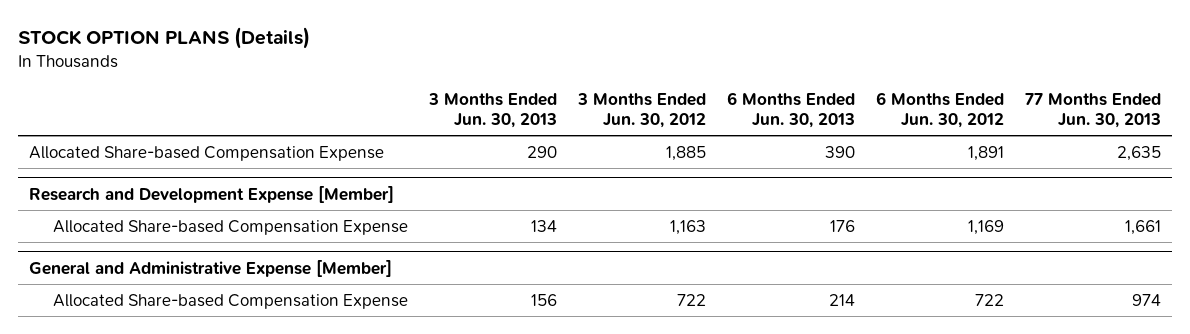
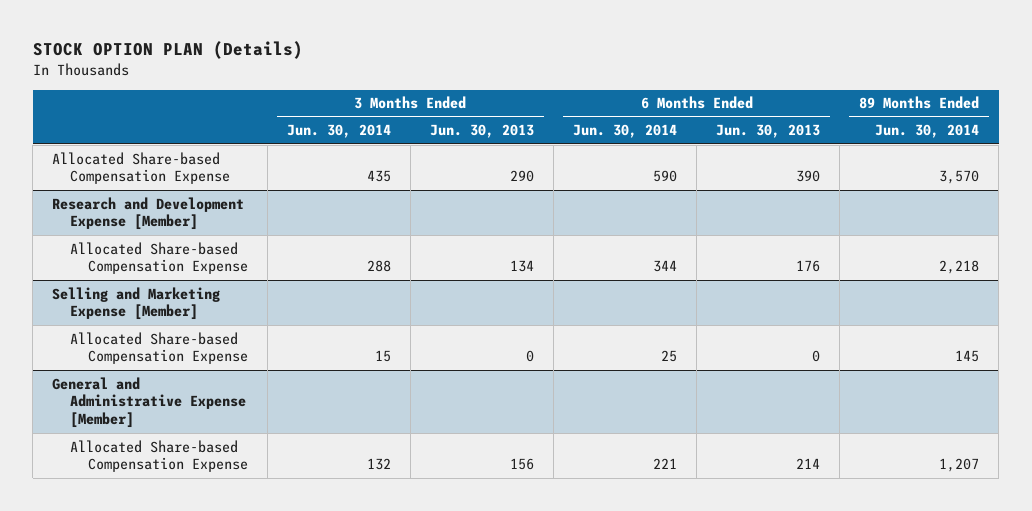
- STOCK OPTION PLANS (Details)
+ STOCK OPTION PLAN (Details)
- | 3 Months Ended Jun. 30, 2013 | 3 Months Ended Jun. 30, 2012 | 6 Months Ended Jun. 30, 2013 | 6 Months Ended Jun. 30, 2012 | 77 Months Ended Jun. 30, 2013
+ | 3 Months Ended Jun. 30, 2014 | 3 Months Ended Jun. 30, 2013 | 6 Months Ended Jun. 30, 2014 | 6 Months Ended Jun. 30, 2013 | 89 Months Ended Jun. 30, 2014
+ Selling and Marketing Expense [Member]
+ Allocated Share-based Compensation Expense | 15 | 0 | 25 | 0 | 145

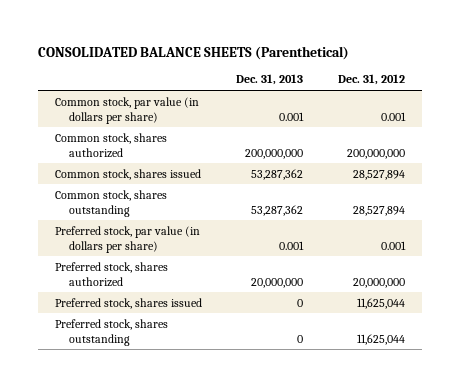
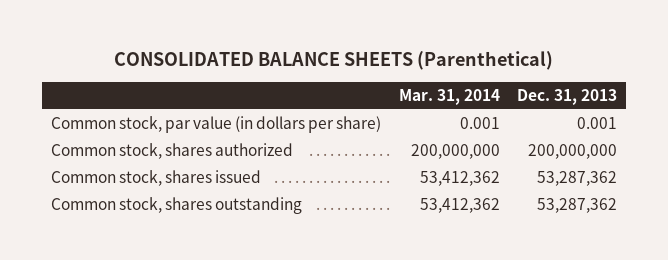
- | Dec. 31, 2013 | Dec. 31, 2012
+ | Mar. 31, 2014 | Dec. 31, 2013
- Preferred stock, par value (in dollars per share) | 0.001 | 0.001
- Preferred stock, shares authorized | 20,000,000 | 20,000,000
- Preferred stock, shares issued | 0 | 11,625,044
- Preferred stock, shares outstanding | 0 | 11,625,044

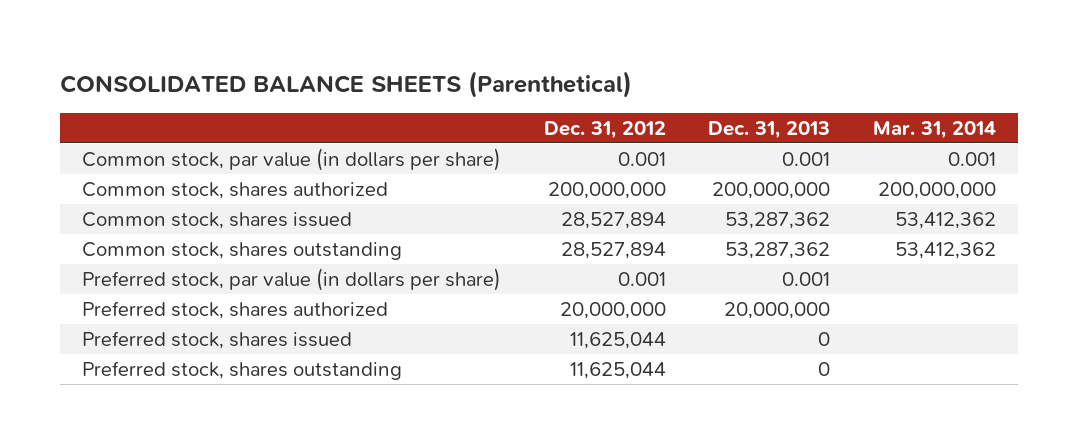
- | Mar. 31, 2014 | Dec. 31, 2013
+ | Dec. 31, 2012 | Dec. 31, 2013 | Mar. 31, 2014
+ Preferred stock, par value (in dollars per share) | 0.001 | 0.001 |
+ Preferred stock, shares authorized | 20,000,000 | 20,000,000 |
+ Preferred stock, shares issued | 11,625,044 | 0 |
+ Preferred stock, shares outstanding | 11,625,044 | 0 |

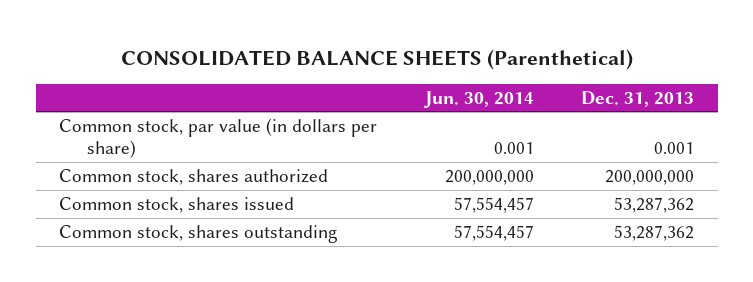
- | Dec. 31, 2012 | Dec. 31, 2013 | Mar. 31, 2014
+ | Jun. 30, 2014 | Dec. 31, 2013
- Preferred stock, par value (in dollars per share) | 0.001 | 0.001 |
- Preferred stock, shares authorized | 20,000,000 | 20,000,000 |
- Preferred stock, shares issued | 11,625,044 | 0 |
- Preferred stock, shares outstanding | 11,625,044 | 0 |

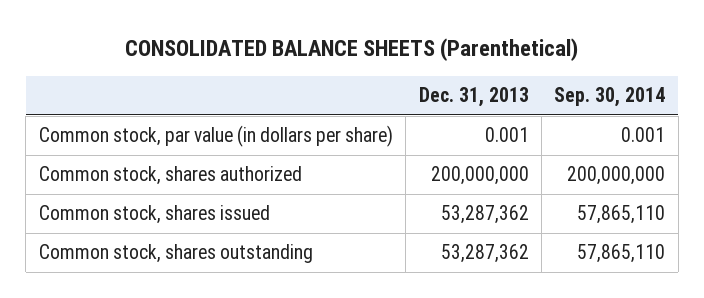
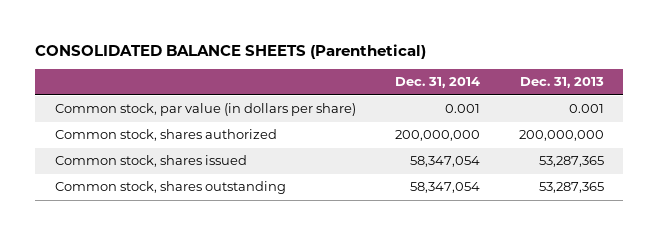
- | Dec. 31, 2013 | Sep. 30, 2014
+ | Dec. 31, 2014 | Dec. 31, 2013
- Common stock, shares issued | 53,287,362 | 57,865,110
- Common stock, shares outstanding | 53,287,362 | 57,865,110
+ Common stock, shares issued | 58,347,054 | 53,287,365
+ Common stock, shares outstanding | 58,347,054 | 53,287,365

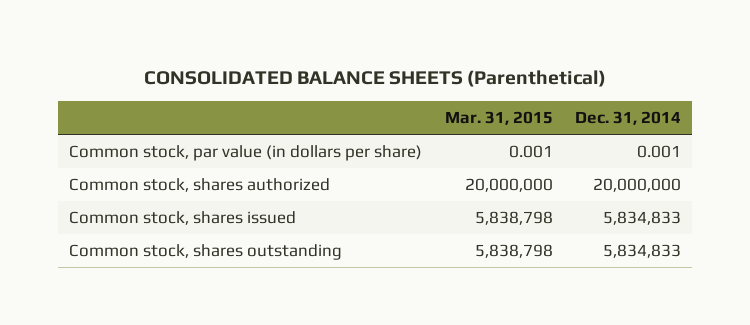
- | Dec. 31, 2014 | Dec. 31, 2013
+ | Mar. 31, 2015 | Dec. 31, 2014
- Common stock, shares authorized | 200,000,000 | 200,000,000
- Common stock, shares issued | 58,347,054 | 53,287,365
- Common stock, shares outstanding | 58,347,054 | 53,287,365
+ Common stock, shares authorized | 20,000,000 | 20,000,000
+ Common stock, shares issued | 5,838,798 | 5,834,833
+ Common stock, shares outstanding | 5,838,798 | 5,834,833

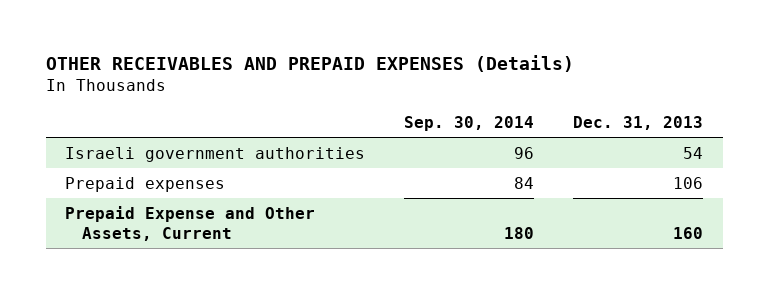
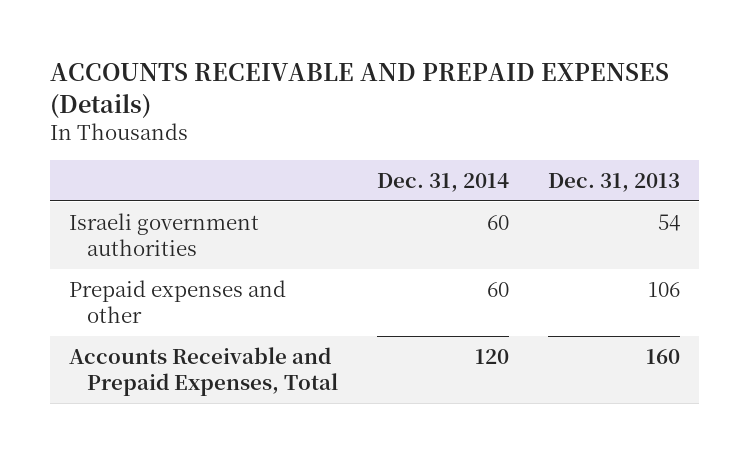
- OTHER RECEIVABLES AND PREPAID EXPENSES (Details)
+ ACCOUNTS RECEIVABLE AND PREPAID EXPENSES (Details)
- | Sep. 30, 2014 | Dec. 31, 2013
+ | Dec. 31, 2014 | Dec. 31, 2013
- Prepaid expenses | 84 | 106
- Prepaid Expense and Other Assets, Current | 180 | 160
+ Prepaid expenses and other | 60 | 106
+ Accounts Receivable and Prepaid Expenses, Total | 120 | 160

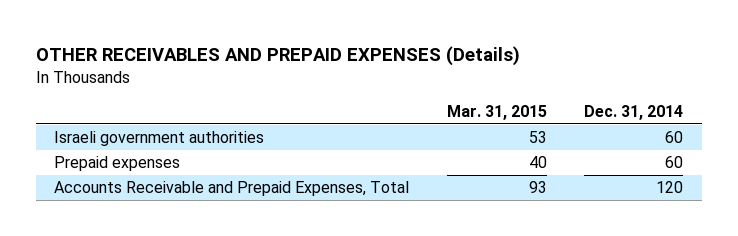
- ACCOUNTS RECEIVABLE AND PREPAID EXPENSES (Details)
+ OTHER RECEIVABLES AND PREPAID EXPENSES (Details)
- | Dec. 31, 2014 | Dec. 31, 2013
+ | Mar. 31, 2015 | Dec. 31, 2014
- Prepaid expenses and other | 60 | 106
+ Prepaid expenses | 40 | 60

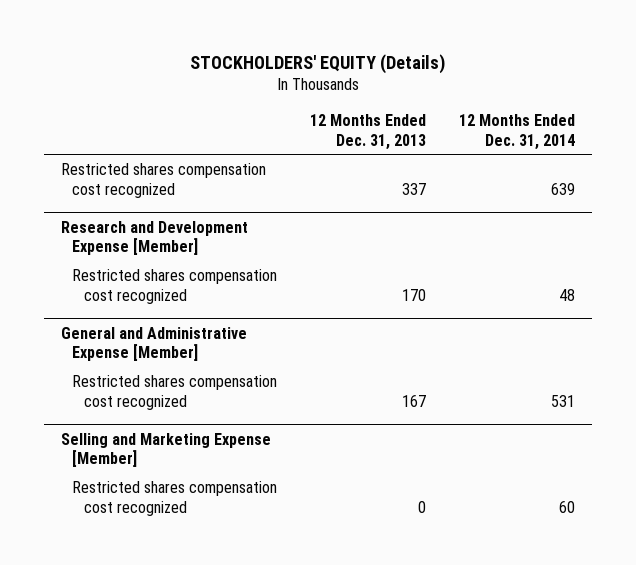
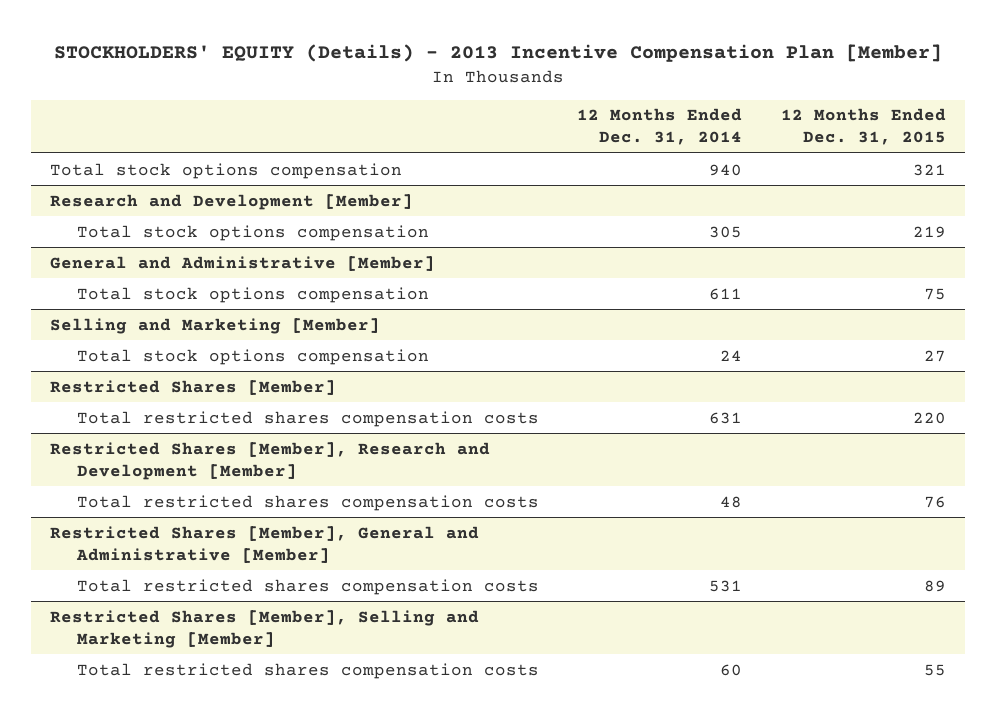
- STOCKHOLDERS' EQUITY (Details)
+ STOCKHOLDERS' EQUITY (Details) - 2013 Incentive Compensation Plan [Member]
- | 12 Months Ended Dec. 31, 2013 | 12 Months Ended Dec. 31, 2014
+ | 12 Months Ended Dec. 31, 2014 | 12 Months Ended Dec. 31, 2015
- Restricted shares compensation cost recognized | 337 | 639
- Research and Development Expense [Member]
- Restricted shares compensation cost recognized | 170 | 48
- General and Administrative Expense [Member]
- Restricted shares compensation cost recognized | 167 | 531
- Selling and Marketing Expense [Member]
- Restricted shares compensation cost recognized | 0 | 60
+ Total stock options compensation | 940 | 321
+ Research and Development [Member]
+ Total stock options compensation | 305 | 219
+ General and Administrative [Member]
+ Total stock options compensation | 611 | 75
+ Selling and Marketing [Member]
+ Total stock options compensation | 24 | 27
+ Restricted Shares [Member]
+ Total restricted shares compensation costs | 631 | 220
+ Restricted Shares [Member], Research and Development [Member]
+ Total restricted shares compensation costs | 48 | 76
+ Restricted Shares [Member], General and Administrative [Member]
+ Total restricted shares compensation costs | 531 | 89
+ Restricted Shares [Member], Selling and Marketing [Member]
+ Total restricted shares compensation costs | 60 | 55

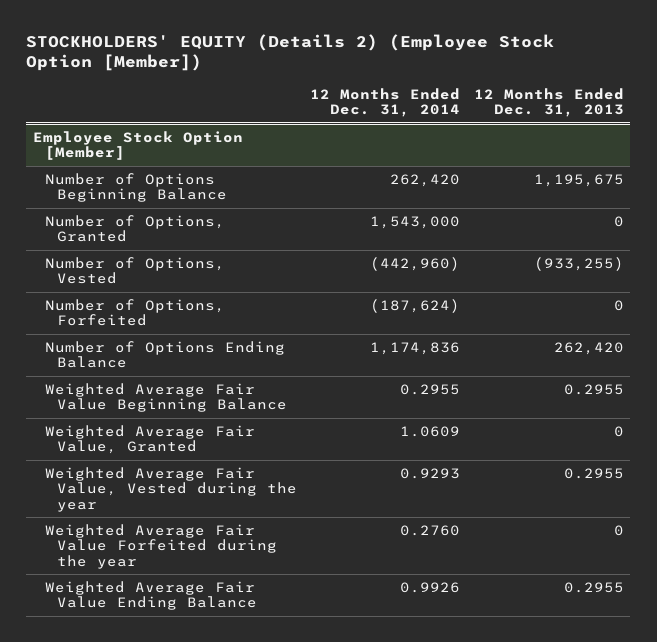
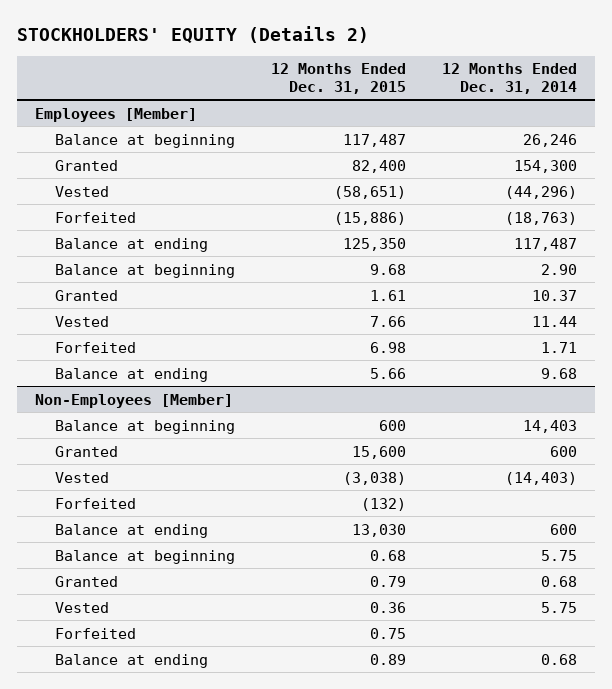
- STOCKHOLDERS' EQUITY (Details 2) (Employee Stock Option [Member])
+ STOCKHOLDERS' EQUITY (Details 2)
- | 12 Months Ended Dec. 31, 2014 | 12 Months Ended Dec. 31, 2013
+ | 12 Months Ended Dec. 31, 2015 | 12 Months Ended Dec. 31, 2014
- Employee Stock Option [Member]
- Number of Options Beginning Balance | 262,420 | 1,195,675
- Number of Options, Granted | 1,543,000 | 0
- Number of Options, Vested | (442,960) | (933,255)
- Number of Options, Forfeited | (187,624) | 0
- Number of Options Ending Balance | 1,174,836 | 262,420
- Weighted Average Fair Value Beginning Balance | 0.2955 | 0.2955
- Weighted Average Fair Value, Granted | 1.0609 | 0
- Weighted Average Fair Value, Vested during the year | 0.9293 | 0.2955
- Weighted Average Fair Value Forfeited during the year | 0.2760 | 0
- Weighted Average Fair Value Ending Balance | 0.9926 | 0.2955
+ Employees [Member]
+ Balance at beginning | 117,487 | 26,246
+ Granted | 82,400 | 154,300
+ Vested | (58,651) | (44,296)
+ Forfeited | (15,886) | (18,763)
+ Balance at ending | 125,350 | 117,487
+ Balance at beginning | 9.68 | 2.90
+ Granted | 1.61 | 10.37
+ Vested | 7.66 | 11.44
+ Forfeited | 6.98 | 1.71
+ Balance at ending | 5.66 | 9.68
+ Non-Employees [Member]
+ Balance at beginning | 600 | 14,403
+ Granted | 15,600 | 600
+ Vested | (3,038) | (14,403)
+ Forfeited | (132) |
+ Balance at ending | 13,030 | 600
+ Balance at beginning | 0.68 | 5.75
+ Granted | 0.79 | 0.68
+ Vested | 0.36 | 5.75
+ Forfeited | 0.75 |
+ Balance at ending | 0.89 | 0.68

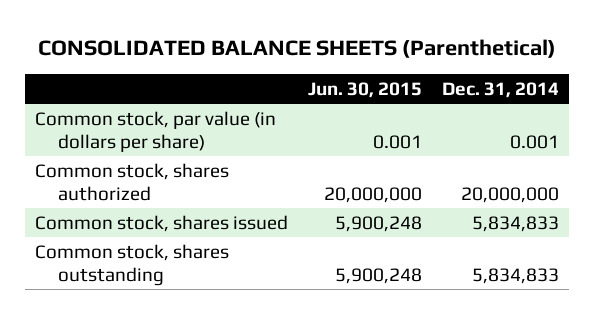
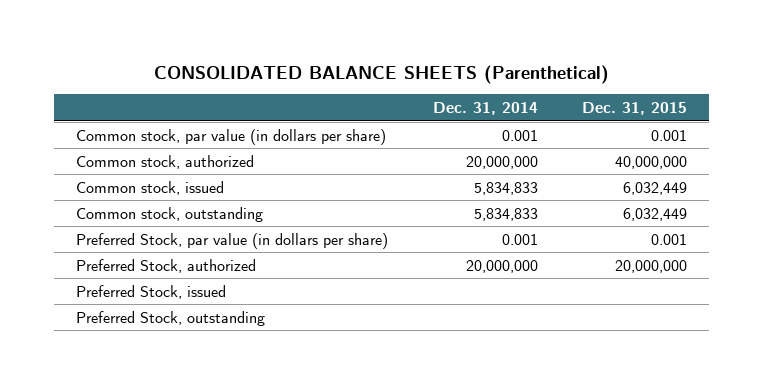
- | Jun. 30, 2015 | Dec. 31, 2014
+ | Dec. 31, 2014 | Dec. 31, 2015
- Common stock, shares authorized | 20,000,000 | 20,000,000
- Common stock, shares issued | 5,900,248 | 5,834,833
- Common stock, shares outstanding | 5,900,248 | 5,834,833
+ Common stock, authorized | 20,000,000 | 40,000,000
+ Common stock, issued | 5,834,833 | 6,032,449
+ Common stock, outstanding | 5,834,833 | 6,032,449
+ Preferred Stock, par value (in dollars per share) | 0.001 | 0.001
+ Preferred Stock, authorized | 20,000,000 | 20,000,000
+ Preferred Stock, issued
+ Preferred Stock, outstanding

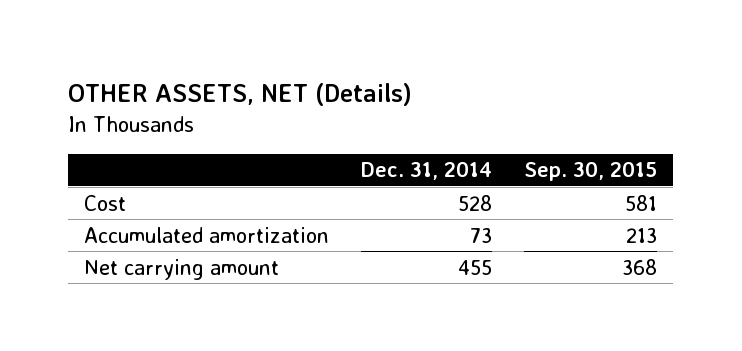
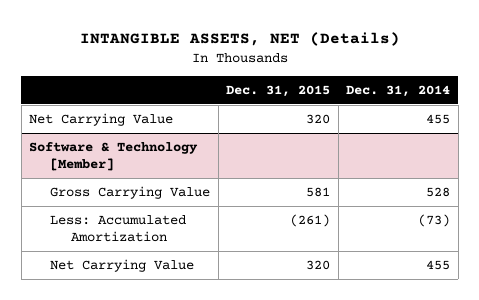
- OTHER ASSETS, NET (Details)
+ INTANGIBLE ASSETS, NET (Details)
- | Dec. 31, 2014 | Sep. 30, 2015
+ | Dec. 31, 2015 | Dec. 31, 2014
- Cost | 528 | 581
- Accumulated amortization | 73 | 213
- Net carrying amount | 455 | 368
+ Net Carrying Value | 320 | 455
+ Software & Technology [Member]
+ Gross Carrying Value | 581 | 528
+ Less: Accumulated Amortization | (261) | (73)
+ Net Carrying Value | 320 | 455

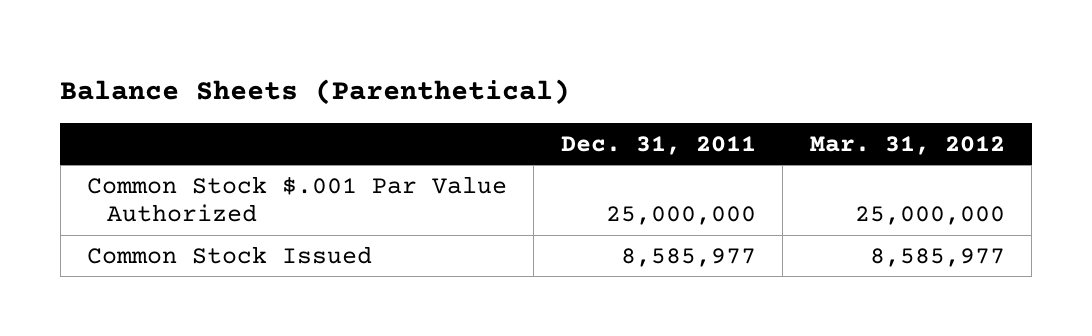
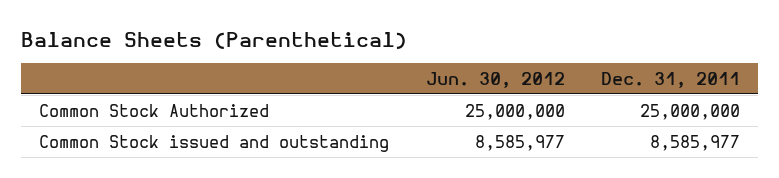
- | Dec. 31, 2011 | Mar. 31, 2012
+ | Jun. 30, 2012 | Dec. 31, 2011
- Common Stock $.001 Par Value Authorized | 25,000,000 | 25,000,000
- Common Stock Issued | 8,585,977 | 8,585,977
+ Common Stock Authorized | 25,000,000 | 25,000,000
+ Common Stock issued and outstanding | 8,585,977 | 8,585,977

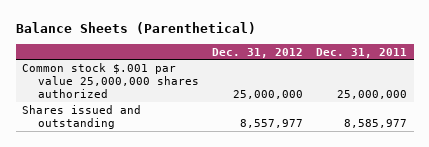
- | Jun. 30, 2012 | Dec. 31, 2011
+ | Dec. 31, 2012 | Dec. 31, 2011
- Common Stock Authorized | 25,000,000 | 25,000,000
- Common Stock issued and outstanding | 8,585,977 | 8,585,977
+ Common stock $.001 par value 25,000,000 shares authorized | 25,000,000 | 25,000,000
+ Shares issued and outstanding | 8,557,977 | 8,585,977

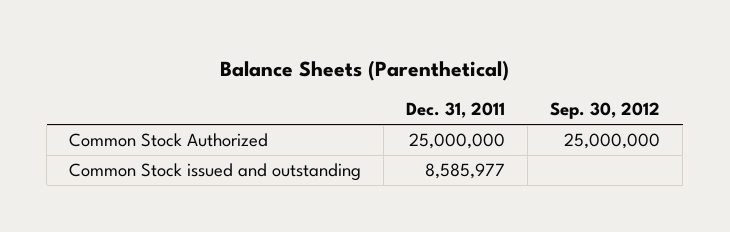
- | Dec. 31, 2012 | Dec. 31, 2011
+ | Dec. 31, 2011 | Sep. 30, 2012
- Common stock $.001 par value 25,000,000 shares authorized | 25,000,000 | 25,000,000
- Shares issued and outstanding | 8,557,977 | 8,585,977
+ Common Stock Authorized | 25,000,000 | 25,000,000
+ Common Stock issued and outstanding | 8,585,977 |

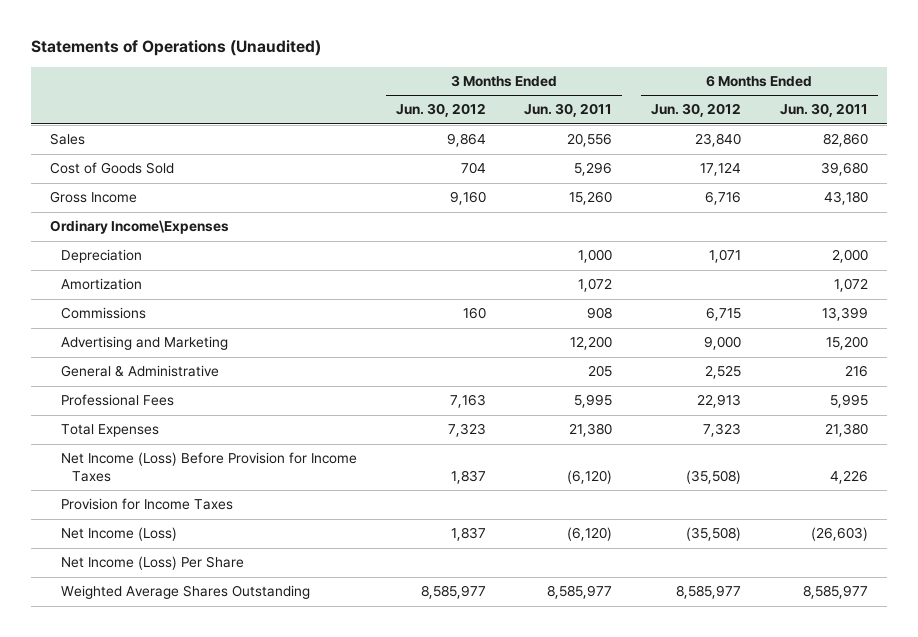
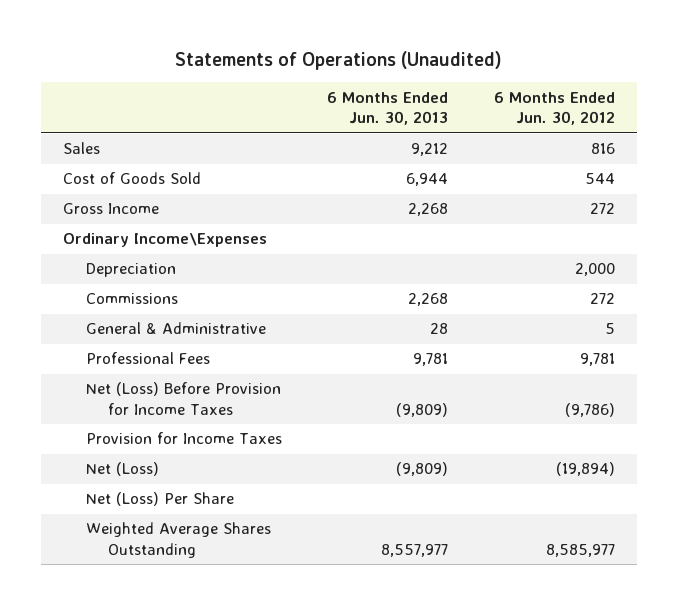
- | 3 Months Ended Jun. 30, 2012 | 3 Months Ended Jun. 30, 2011 | 6 Months Ended Jun. 30, 2012 | 6 Months Ended Jun. 30, 2011
+ | 6 Months Ended Jun. 30, 2013 | 6 Months Ended Jun. 30, 2012
- Sales | 9,864 | 20,556 | 23,840 | 82,860
- Cost of Goods Sold | 704 | 5,296 | 17,124 | 39,680
- Gross Income | 9,160 | 15,260 | 6,716 | 43,180
+ Sales | 9,212 | 816
+ Cost of Goods Sold | 6,944 | 544
+ Gross Income | 2,268 | 272
- Depreciation | | 1,000 | 1,071 | 2,000
- Amortization | | 1,072 | | 1,072
- Commissions | 160 | 908 | 6,715 | 13,399
- Advertising and Marketing | | 12,200 | 9,000 | 15,200
- General & Administrative | | 205 | 2,525 | 216
- Professional Fees | 7,163 | 5,995 | 22,913 | 5,995
- Total Expenses | 7,323 | 21,380 | 7,323 | 21,380
- Net Income (Loss) Before Provision for Income Taxes | 1,837 | (6,120) | (35,508) | 4,226
+ Depreciation | | 2,000
+ Commissions | 2,268 | 272
+ General & Administrative | 28 | 5
+ Professional Fees | 9,781 | 9,781
+ Net (Loss) Before Provision for Income Taxes | (9,809) | (9,786)
- Net Income (Loss) | 1,837 | (6,120) | (35,508) | (26,603)
- Net Income (Loss) Per Share
+ Net (Loss) | (9,809) | (19,894)
+ Net (Loss) Per Share

